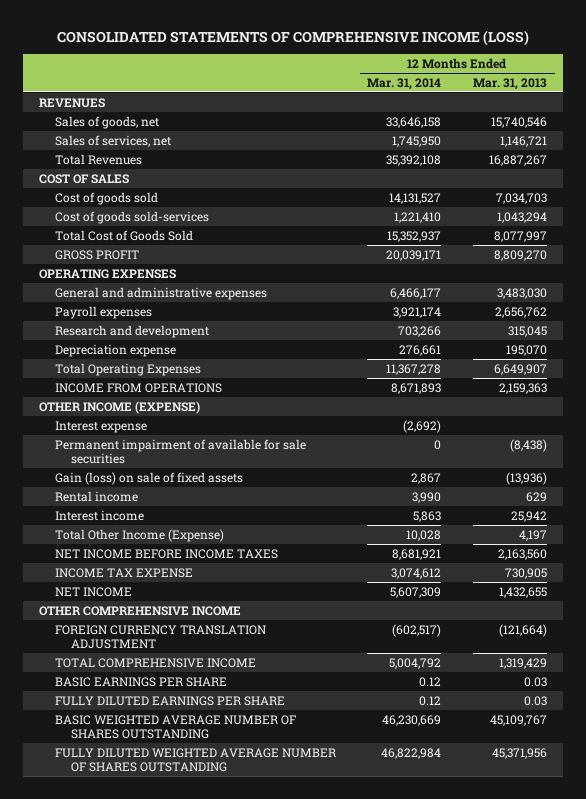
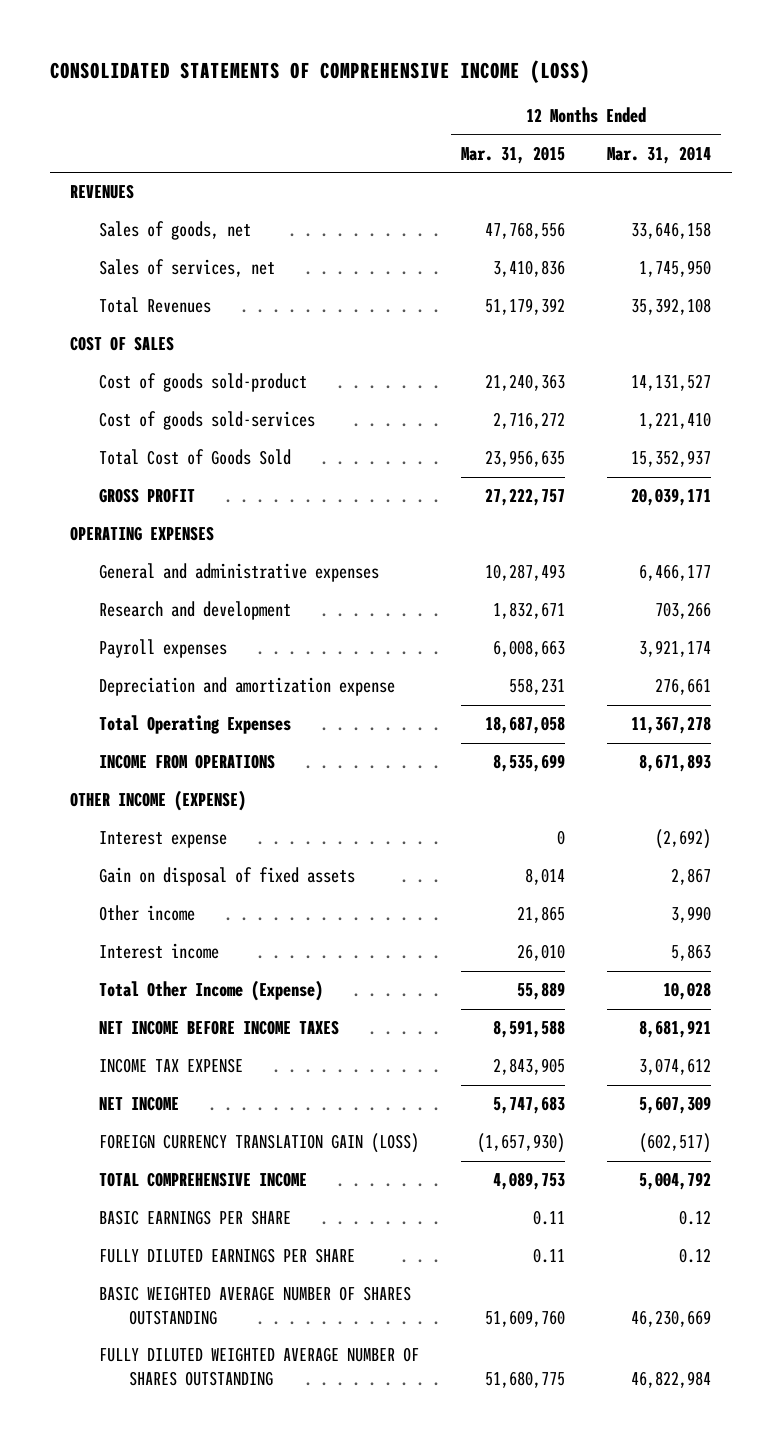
- | 12 Months Ended Mar. 31, 2014 | 12 Months Ended Mar. 31, 2013
+ | 12 Months Ended Mar. 31, 2015 | 12 Months Ended Mar. 31, 2014
- Cost of goods sold | 14,131,527 | 7,034,703
+ Cost of goods sold-product | 21,240,363 | 14,131,527
- Depreciation expense | 276,661 | 195,070
moved down: Payroll expenses | 6,008,663 | 3,921,174
+ Depreciation and amortization expense | 558,231 | 276,661
- Permanent impairment of available for sale securities | 0 | (8,438)
- Gain (loss) on sale of fixed assets | 2,867 | (13,936)
- Rental income | 3,990 | 629
+ Gain on disposal of fixed assets | 8,014 | 2,867
+ Other income | 21,865 | 3,990
- OTHER COMPREHENSIVE INCOME
- FOREIGN CURRENCY TRANSLATION ADJUSTMENT | (602,517) | (121,664)
+ FOREIGN CURRENCY TRANSLATION GAIN (LOSS) | (1,657,930) | (602,517)

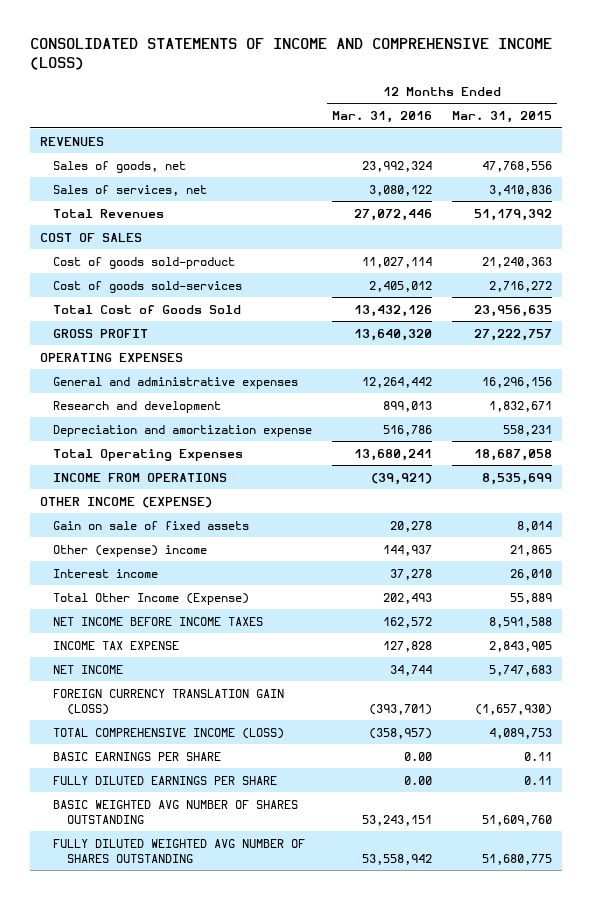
- CONSOLIDATED STATEMENTS OF COMPREHENSIVE INCOME (LOSS)
+ CONSOLIDATED STATEMENTS OF INCOME AND COMPREHENSIVE INCOME (LOSS)
- | 12 Months Ended Mar. 31, 2015 | 12 Months Ended Mar. 31, 2014
+ | 12 Months Ended Mar. 31, 2016 | 12 Months Ended Mar. 31, 2015
- General and administrative expenses | 10,287,493 | 6,466,177
+ General and administrative expenses | 12,264,442 | 16,296,156
- Payroll expenses | 6,008,663 | 3,921,174
- Interest expense | 0 | (2,692)
- Gain on disposal of fixed assets | 8,014 | 2,867
- Other income | 21,865 | 3,990
+ Gain on sale of fixed assets | 20,278 | 8,014
+ Other (expense) income | 144,937 | 21,865
- TOTAL COMPREHENSIVE INCOME | 4,089,753 | 5,004,792
+ TOTAL COMPREHENSIVE INCOME (LOSS) | (358,957) | 4,089,753
- BASIC WEIGHTED AVERAGE NUMBER OF SHARES OUTSTANDING | 51,609,760 | 46,230,669
- FULLY DILUTED WEIGHTED AVERAGE NUMBER OF SHARES OUTSTANDING | 51,680,775 | 46,822,984
+ BASIC WEIGHTED AVG NUMBER OF SHARES OUTSTANDING | 53,243,151 | 51,609,760
+ FULLY DILUTED WEIGHTED AVG NUMBER OF SHARES OUTSTANDING | 53,558,942 | 51,680,775

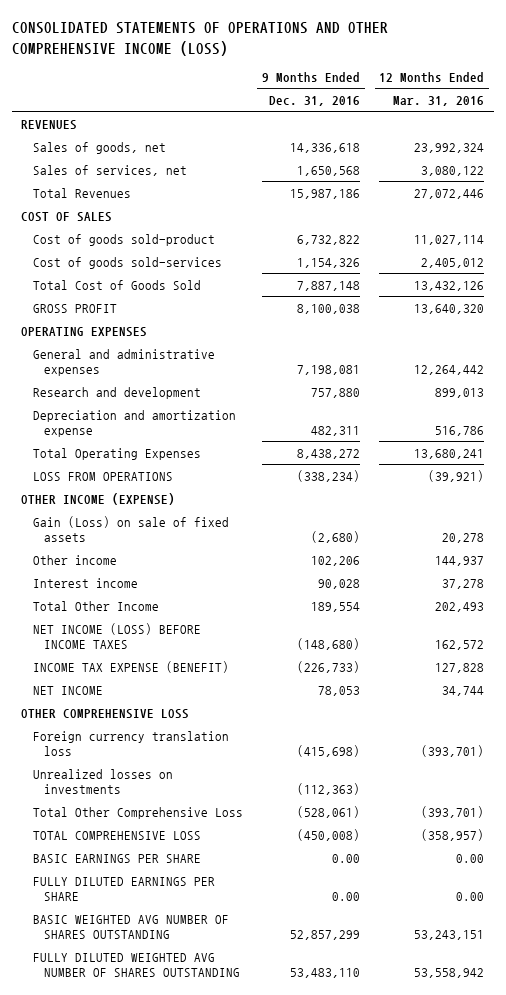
- CONSOLIDATED STATEMENTS OF INCOME AND COMPREHENSIVE INCOME (LOSS)
+ CONSOLIDATED STATEMENTS OF OPERATIONS AND OTHER COMPREHENSIVE INCOME (LOSS)
- | 12 Months Ended Mar. 31, 2016 | 12 Months Ended Mar. 31, 2015
+ | 9 Months Ended Dec. 31, 2016 | 12 Months Ended Mar. 31, 2016
- INCOME FROM OPERATIONS | (39,921) | 8,535,699
+ LOSS FROM OPERATIONS | (338,234) | (39,921)
- Gain on sale of fixed assets | 20,278 | 8,014
- Other (expense) income | 144,937 | 21,865
+ Gain (Loss) on sale of fixed assets | (2,680) | 20,278
+ Other income | 102,206 | 144,937
- Total Other Income (Expense) | 202,493 | 55,889
- NET INCOME BEFORE INCOME TAXES | 162,572 | 8,591,588
- INCOME TAX EXPENSE | 127,828 | 2,843,905
+ Total Other Income | 189,554 | 202,493
+ NET INCOME (LOSS) BEFORE INCOME TAXES | (148,680) | 162,572
+ INCOME TAX EXPENSE (BENEFIT) | (226,733) | 127,828
- FOREIGN CURRENCY TRANSLATION GAIN (LOSS) | (393,701) | (1,657,930)
- TOTAL COMPREHENSIVE INCOME (LOSS) | (358,957) | 4,089,753
+ OTHER COMPREHENSIVE LOSS
+ Foreign currency translation loss | (415,698) | (393,701)
+ Unrealized losses on investments | (112,363) |
+ Total Other Comprehensive Loss | (528,061) | (393,701)
+ TOTAL COMPREHENSIVE LOSS | (450,008) | (358,957)

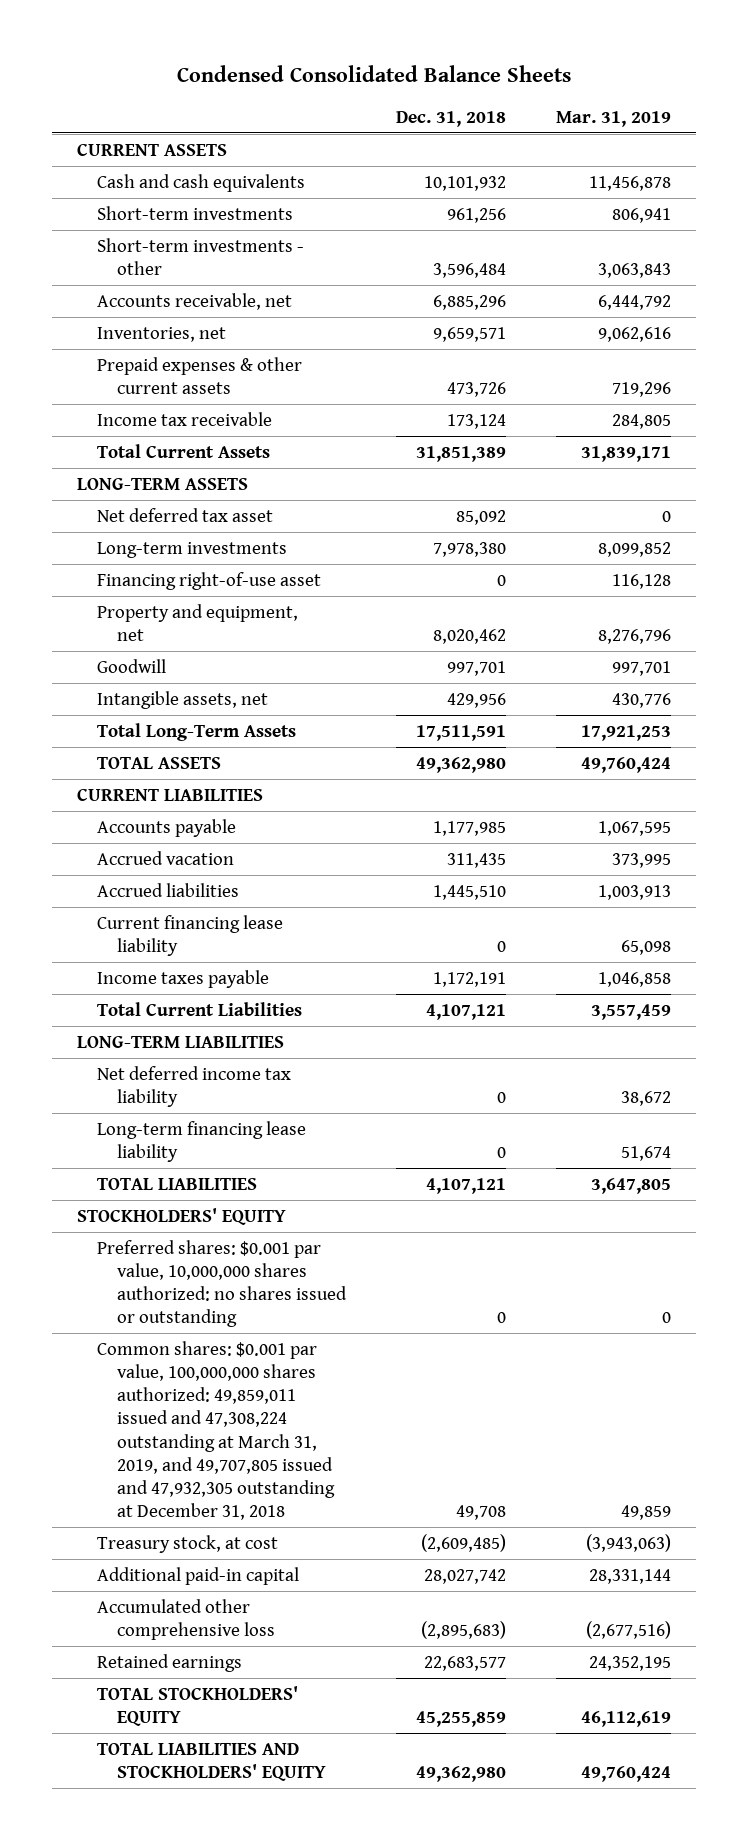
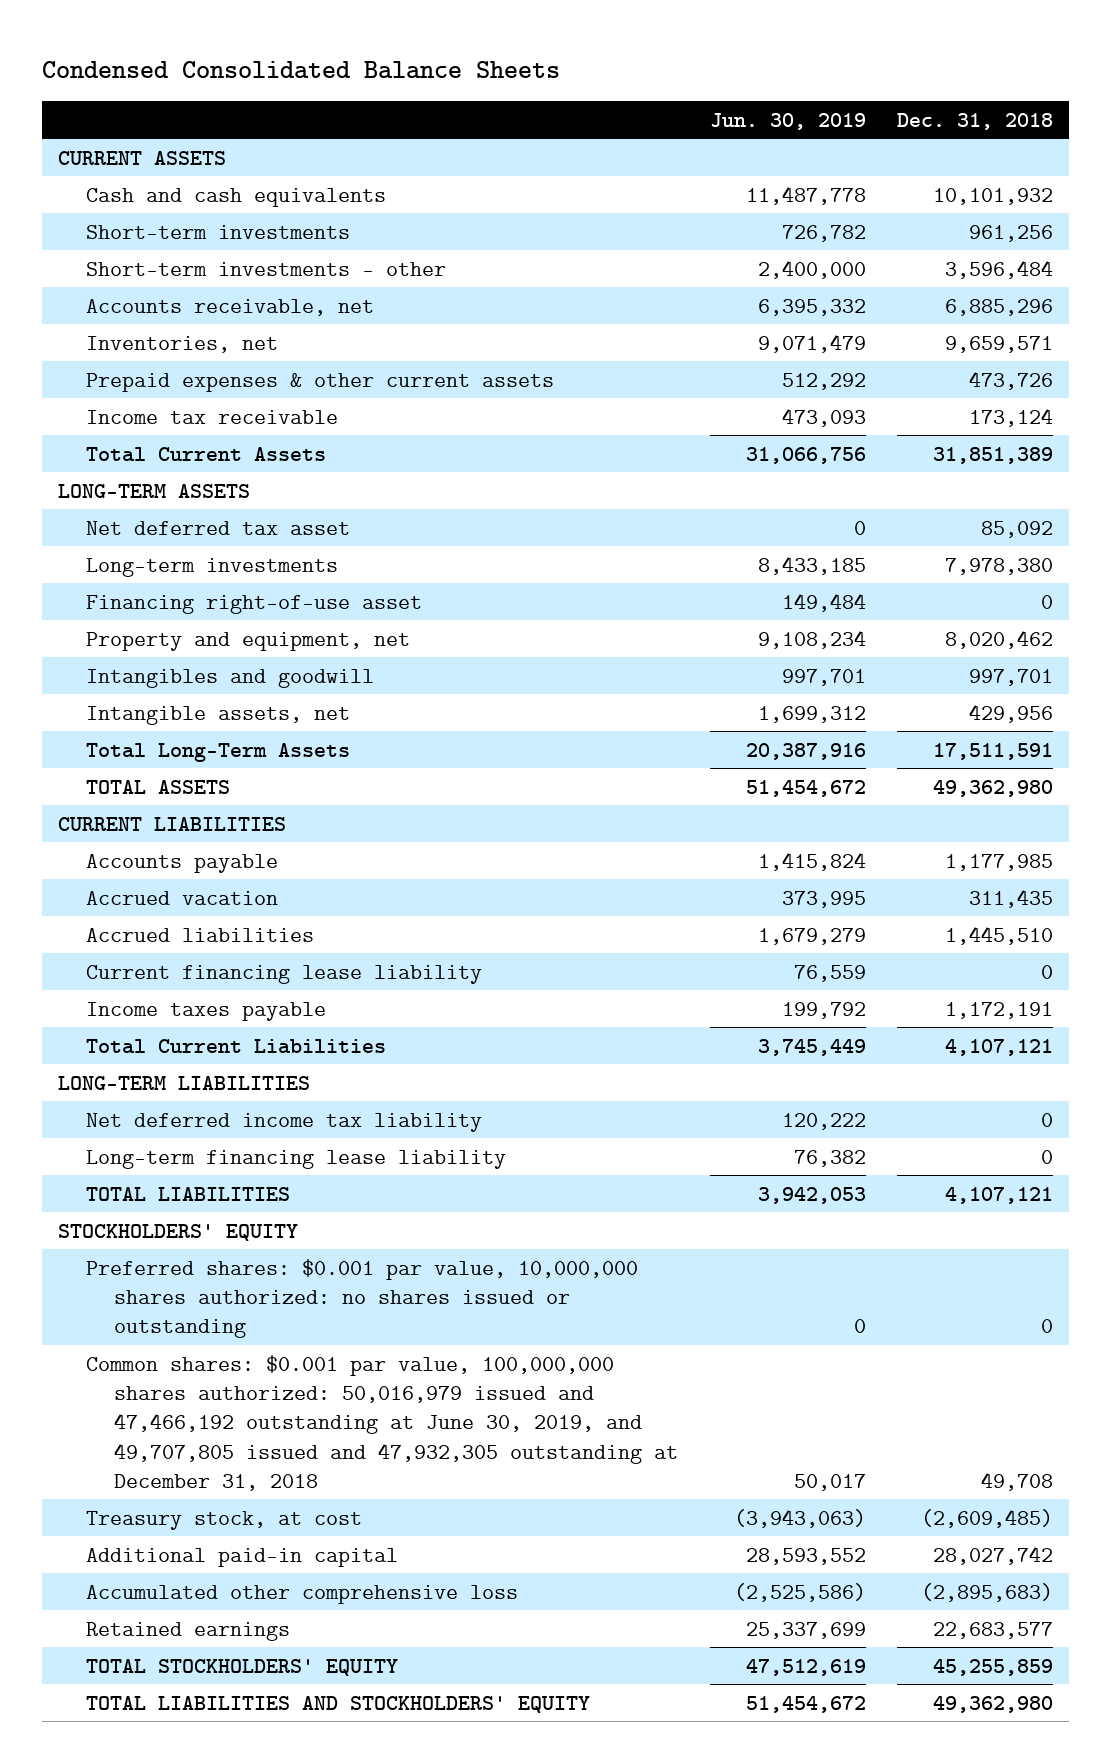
- | Dec. 31, 2018 | Mar. 31, 2019
+ | Jun. 30, 2019 | Dec. 31, 2018
- Goodwill | 997,701 | 997,701
+ Intangibles and goodwill | 997,701 | 997,701
- Common shares: $0.001 par value, 100,000,000 shares authorized: 49,859,011 issued and 47,308,224 outstanding at March 31, 2019, and 49,707,805 issued and 47,932,305 outstanding at December 31, 2018 | 49,708 | 49,859
+ Common shares: $0.001 par value, 100,000,000 shares authorized: 50,016,979 issued and 47,466,192 outstanding at June 30, 2019, and 49,707,805 issued and 47,932,305 outstanding at December 31, 2018 | 50,017 | 49,708

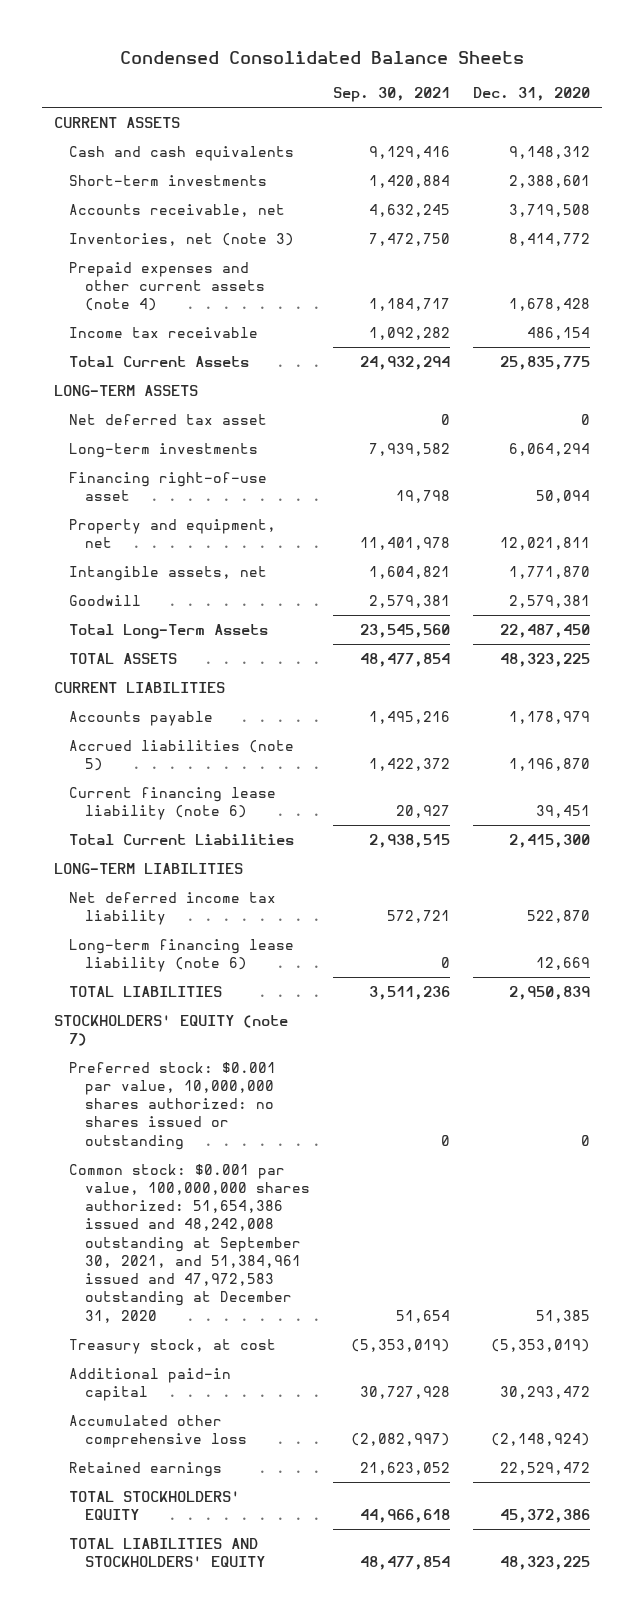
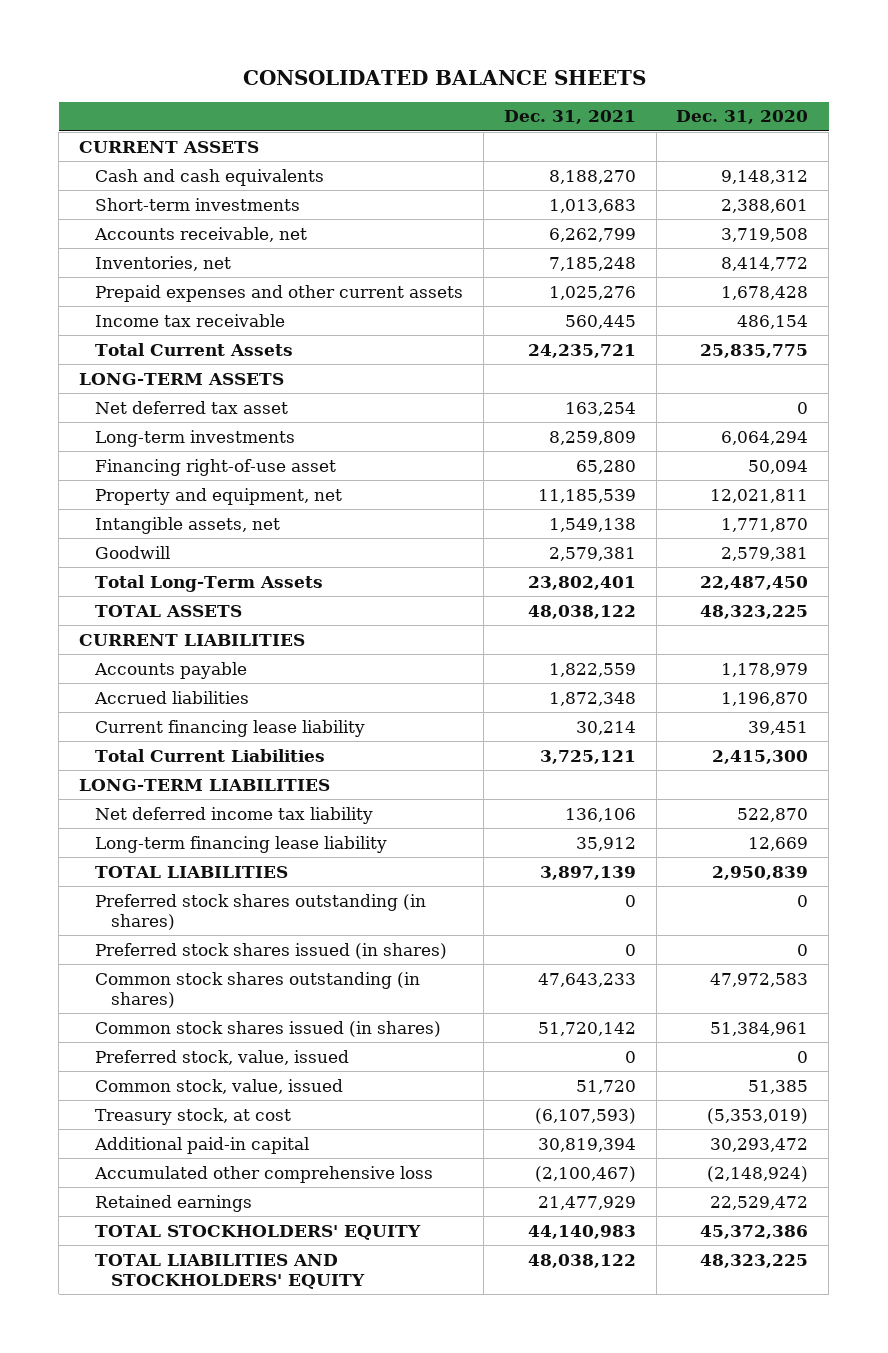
- Condensed Consolidated Balance Sheets
+ CONSOLIDATED BALANCE SHEETS
- | Sep. 30, 2021 | Dec. 31, 2020
+ | Dec. 31, 2021 | Dec. 31, 2020
- Inventories, net (note 3) | 7,472,750 | 8,414,772
- Prepaid expenses and other current assets (note 4) | 1,184,717 | 1,678,428
+ Inventories, net | 7,185,248 | 8,414,772
+ Prepaid expenses and other current assets | 1,025,276 | 1,678,428
- Accrued liabilities (note 5) | 1,422,372 | 1,196,870
- Current financing lease liability (note 6) | 20,927 | 39,451
+ Accrued liabilities | 1,872,348 | 1,196,870
+ Current financing lease liability | 30,214 | 39,451
- Long-term financing lease liability (note 6) | 0 | 12,669
+ Long-term financing lease liability | 35,912 | 12,669
- STOCKHOLDERS' EQUITY (note 7)
- Preferred stock: $0.001 par value, 10,000,000 shares authorized: no shares issued or outstanding | 0 | 0
- Common stock: $0.001 par value, 100,000,000 shares authorized: 51,654,386 issued and 48,242,008 outstanding at September 30, 2021, and 51,384,961 issued and 47,972,583 outstanding at December 31, 2020 | 51,654 | 51,385
+ Preferred stock shares outstanding (in shares) | 0 | 0
+ Preferred stock shares issued (in shares) | 0 | 0
+ Common stock shares outstanding (in shares) | 47,643,233 | 47,972,583
+ Common stock shares issued (in shares) | 51,720,142 | 51,384,961
+ Preferred stock, value, issued | 0 | 0
+ Common stock, value, issued | 51,720 | 51,385

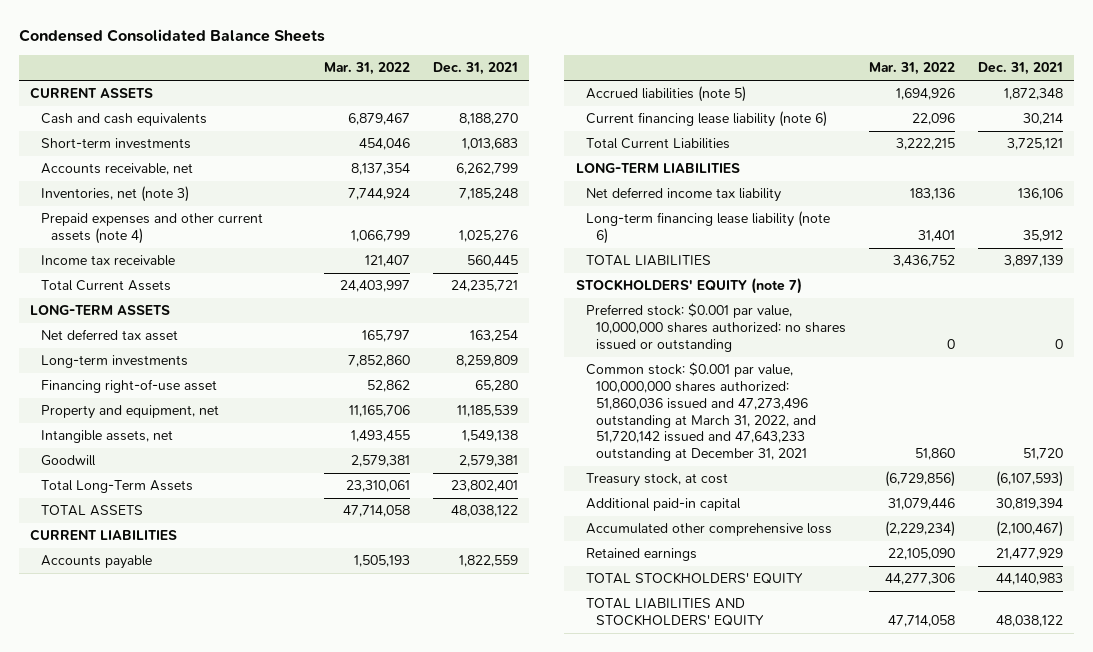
- CONSOLIDATED BALANCE SHEETS
+ Condensed Consolidated Balance Sheets
- | Dec. 31, 2021 | Dec. 31, 2020
+ | Mar. 31, 2022 | Dec. 31, 2021
- Inventories, net | 7,185,248 | 8,414,772
- Prepaid expenses and other current assets | 1,025,276 | 1,678,428
+ Inventories, net (note 3) | 7,744,924 | 7,185,248
+ Prepaid expenses and other current assets (note 4) | 1,066,799 | 1,025,276
- Accrued liabilities | 1,872,348 | 1,196,870
- Current financing lease liability | 30,214 | 39,451
+ Accrued liabilities (note 5) | 1,694,926 | 1,872,348
+ Current financing lease liability (note 6) | 22,096 | 30,214
- Long-term financing lease liability | 35,912 | 12,669
+ Long-term financing lease liability (note 6) | 31,401 | 35,912
- Preferred stock shares outstanding (in shares) | 0 | 0
- Preferred stock shares issued (in shares) | 0 | 0
- Common stock shares outstanding (in shares) | 47,643,233 | 47,972,583
- Common stock shares issued (in shares) | 51,720,142 | 51,384,961
- Preferred stock, value, issued | 0 | 0
- Common stock, value, issued | 51,720 | 51,385
+ STOCKHOLDERS' EQUITY (note 7)
+ Preferred stock: $0.001 par value, 10,000,000 shares authorized: no shares issued or outstanding | 0 | 0
+ Common stock: $0.001 par value, 100,000,000 shares authorized: 51,860,036 issued and 47,273,496 outstanding at March 31, 2022, and 51,720,142 issued and 47,643,233 outstanding at December 31, 2021 | 51,860 | 51,720

